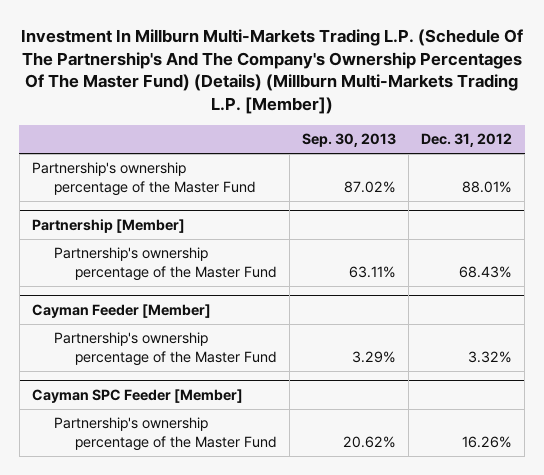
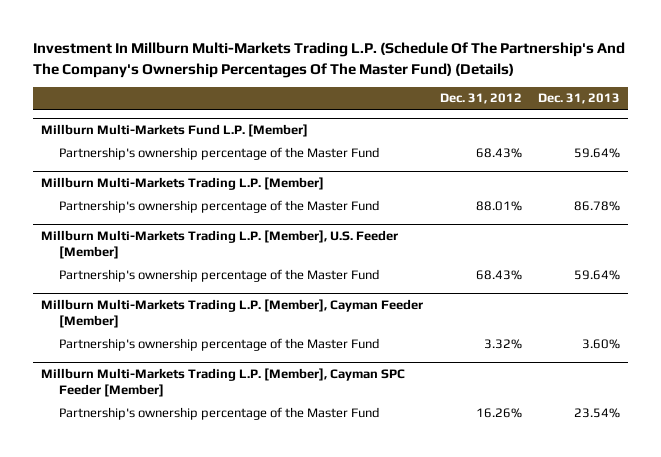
- Investment In Millburn Multi-Markets Trading L.P. (Schedule Of The Partnership's And The Company's Ownership Percentages Of The Master Fund) (Details) (Millburn Multi-Markets Trading L.P. [Member])
+ Investment In Millburn Multi-Markets Trading L.P. (Schedule Of The Partnership's And The Company's Ownership Percentages Of The Master Fund) (Details)
- | Sep. 30, 2013 | Dec. 31, 2012
+ | Dec. 31, 2012 | Dec. 31, 2013
+ Millburn Multi-Markets Fund L.P. [Member]
+ Partnership's ownership percentage of the Master Fund | 68.43% | 59.64%
+ Millburn Multi-Markets Trading L.P. [Member]
- Partnership [Member]
+ Millburn Multi-Markets Trading L.P. [Member], U.S. Feeder [Member]
- Cayman Feeder [Member]
+ Millburn Multi-Markets Trading L.P. [Member], Cayman Feeder [Member]
- Cayman SPC Feeder [Member]
+ Millburn Multi-Markets Trading L.P. [Member], Cayman SPC Feeder [Member]

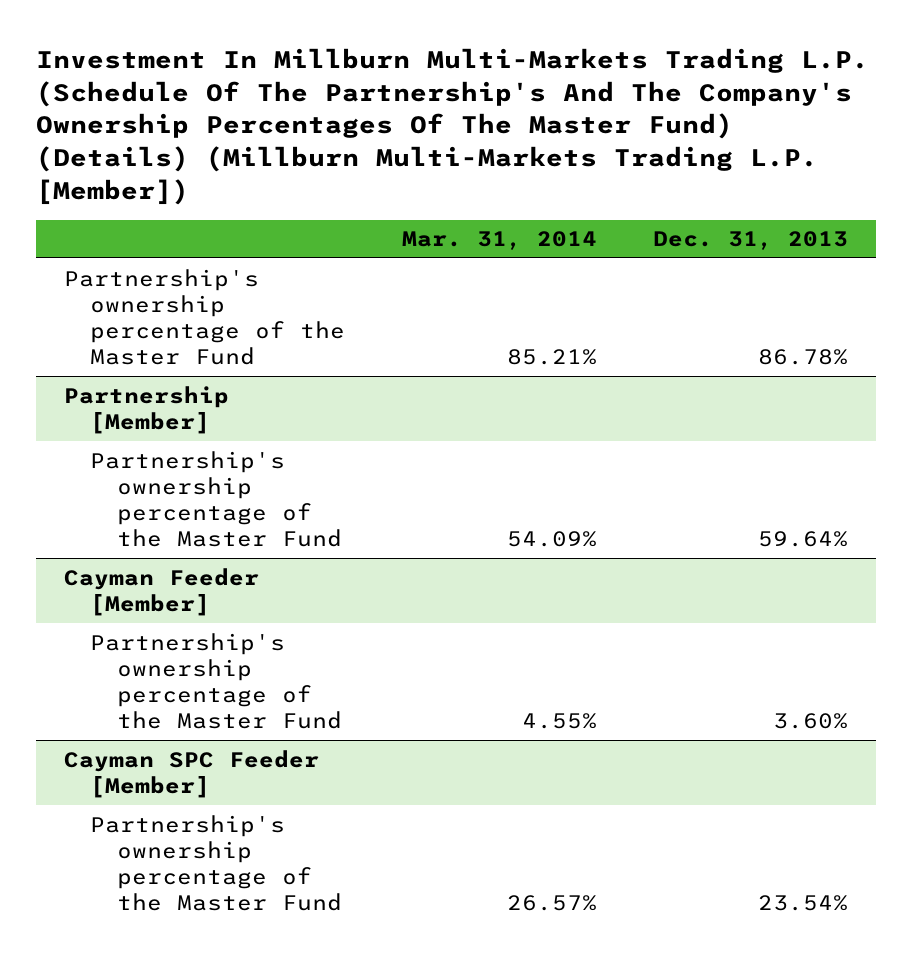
- Investment In Millburn Multi-Markets Trading L.P. (Schedule Of The Partnership's And The Company's Ownership Percentages Of The Master Fund) (Details)
+ Investment In Millburn Multi-Markets Trading L.P. (Schedule Of The Partnership's And The Company's Ownership Percentages Of The Master Fund) (Details) (Millburn Multi-Markets Trading L.P. [Member])
- | Dec. 31, 2012 | Dec. 31, 2013
+ | Mar. 31, 2014 | Dec. 31, 2013
- Millburn Multi-Markets Fund L.P. [Member]
- Partnership's ownership percentage of the Master Fund | 68.43% | 59.64%
- Millburn Multi-Markets Trading L.P. [Member]
- Millburn Multi-Markets Trading L.P. [Member], U.S. Feeder [Member]
+ Partnership [Member]
- Millburn Multi-Markets Trading L.P. [Member], Cayman Feeder [Member]
+ Cayman Feeder [Member]
- Millburn Multi-Markets Trading L.P. [Member], Cayman SPC Feeder [Member]
+ Cayman SPC Feeder [Member]

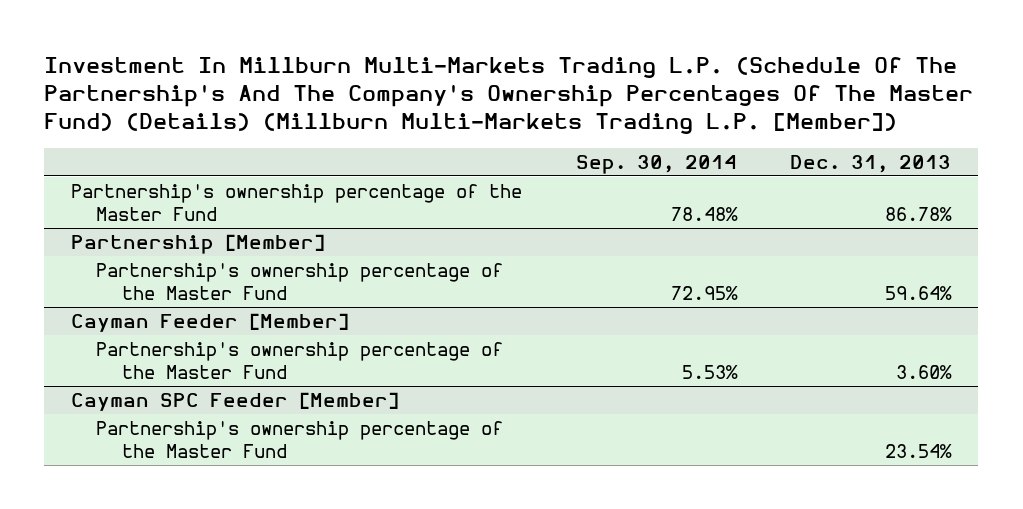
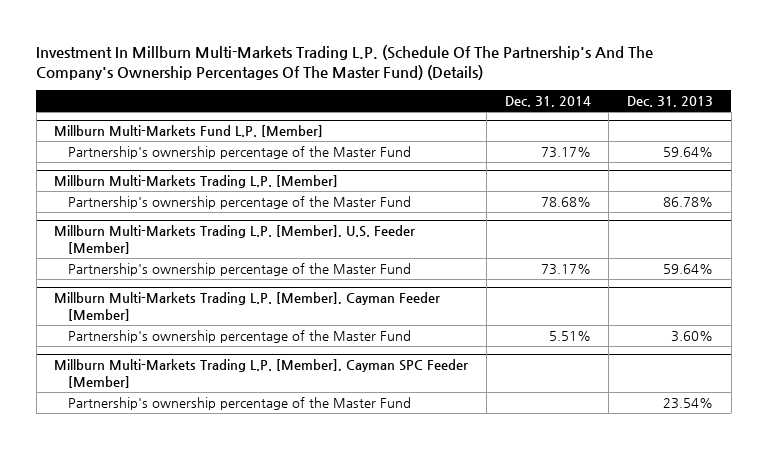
- Investment In Millburn Multi-Markets Trading L.P. (Schedule Of The Partnership's And The Company's Ownership Percentages Of The Master Fund) (Details) (Millburn Multi-Markets Trading L.P. [Member])
+ Investment In Millburn Multi-Markets Trading L.P. (Schedule Of The Partnership's And The Company's Ownership Percentages Of The Master Fund) (Details)
- | Sep. 30, 2014 | Dec. 31, 2013
+ | Dec. 31, 2014 | Dec. 31, 2013
+ Millburn Multi-Markets Fund L.P. [Member]
+ Partnership's ownership percentage of the Master Fund | 73.17% | 59.64%
+ Millburn Multi-Markets Trading L.P. [Member]
- Partnership [Member]
+ Millburn Multi-Markets Trading L.P. [Member], U.S. Feeder [Member]
- Cayman Feeder [Member]
+ Millburn Multi-Markets Trading L.P. [Member], Cayman Feeder [Member]
- Cayman SPC Feeder [Member]
+ Millburn Multi-Markets Trading L.P. [Member], Cayman SPC Feeder [Member]

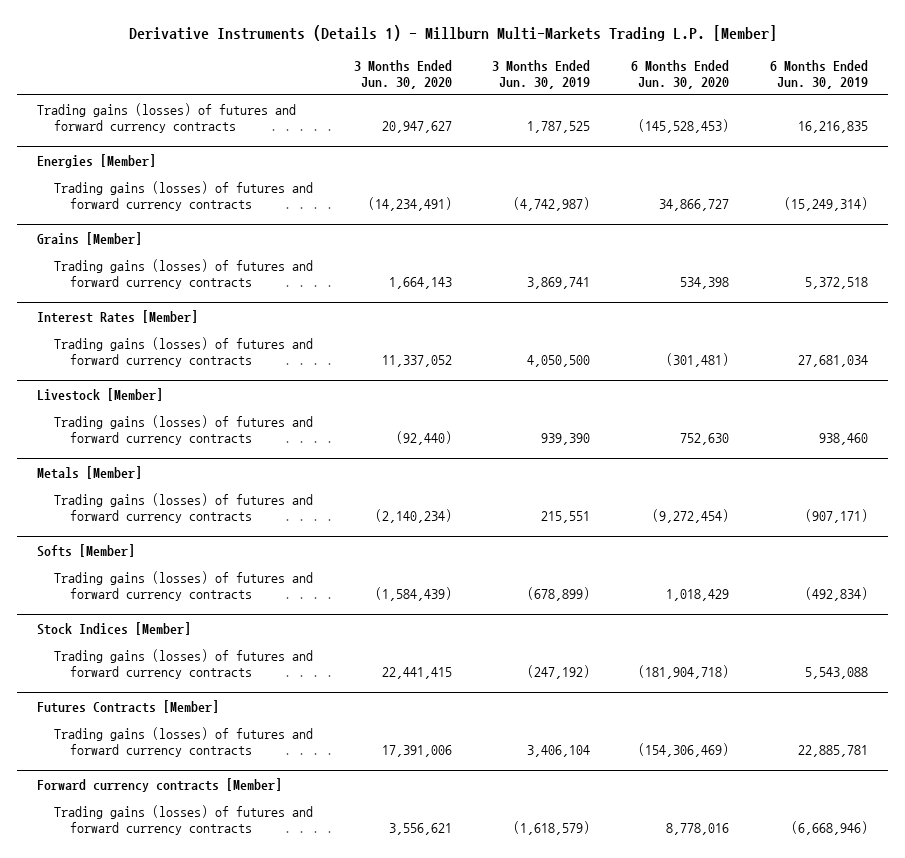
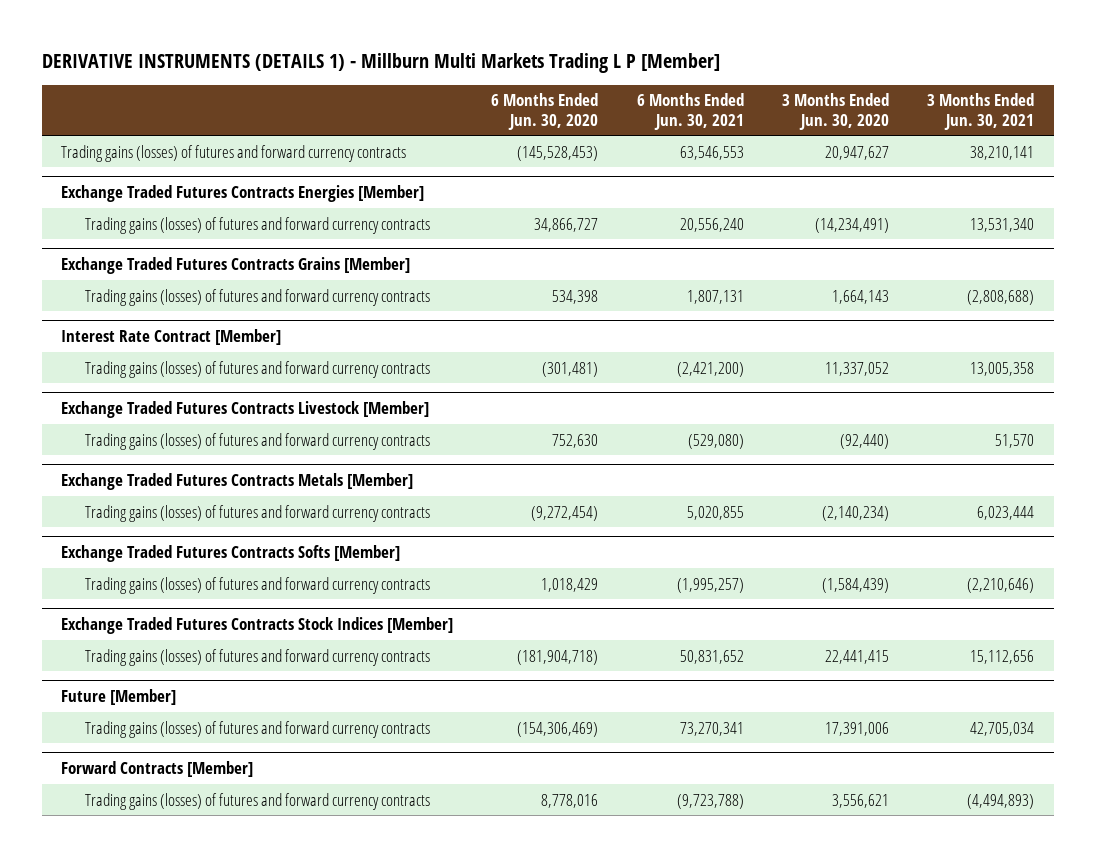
- Derivative Instruments (Details 1) - Millburn Multi-Markets Trading L.P. [Member]
+ DERIVATIVE INSTRUMENTS (DETAILS 1) - Millburn Multi Markets Trading L P [Member]
- | 3 Months Ended Jun. 30, 2020 | 3 Months Ended Jun. 30, 2019 | 6 Months Ended Jun. 30, 2020 | 6 Months Ended Jun. 30, 2019
+ | 6 Months Ended Jun. 30, 2020 | 6 Months Ended Jun. 30, 2021 | 3 Months Ended Jun. 30, 2020 | 3 Months Ended Jun. 30, 2021
- Energies [Member]
+ Exchange Traded Futures Contracts Energies [Member]
- Grains [Member]
+ Exchange Traded Futures Contracts Grains [Member]
- Interest Rates [Member]
+ Interest Rate Contract [Member]
- Livestock [Member]
+ Exchange Traded Futures Contracts Livestock [Member]
- Metals [Member]
+ Exchange Traded Futures Contracts Metals [Member]
- Softs [Member]
+ Exchange Traded Futures Contracts Softs [Member]
- Stock Indices [Member]
+ Exchange Traded Futures Contracts Stock Indices [Member]
- Futures Contracts [Member]
+ Future [Member]
- Forward currency contracts [Member]
+ Forward Contracts [Member]

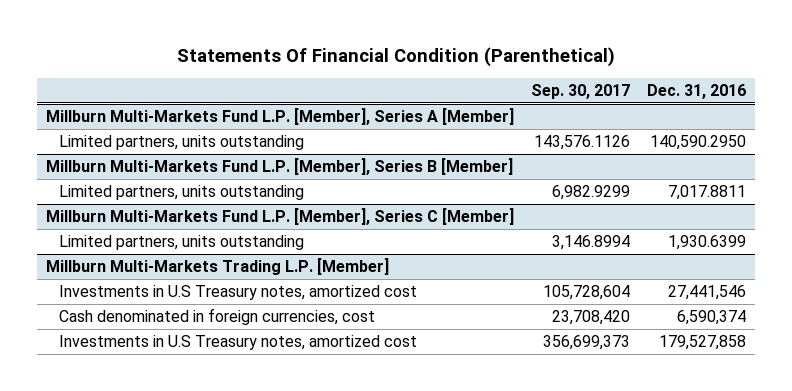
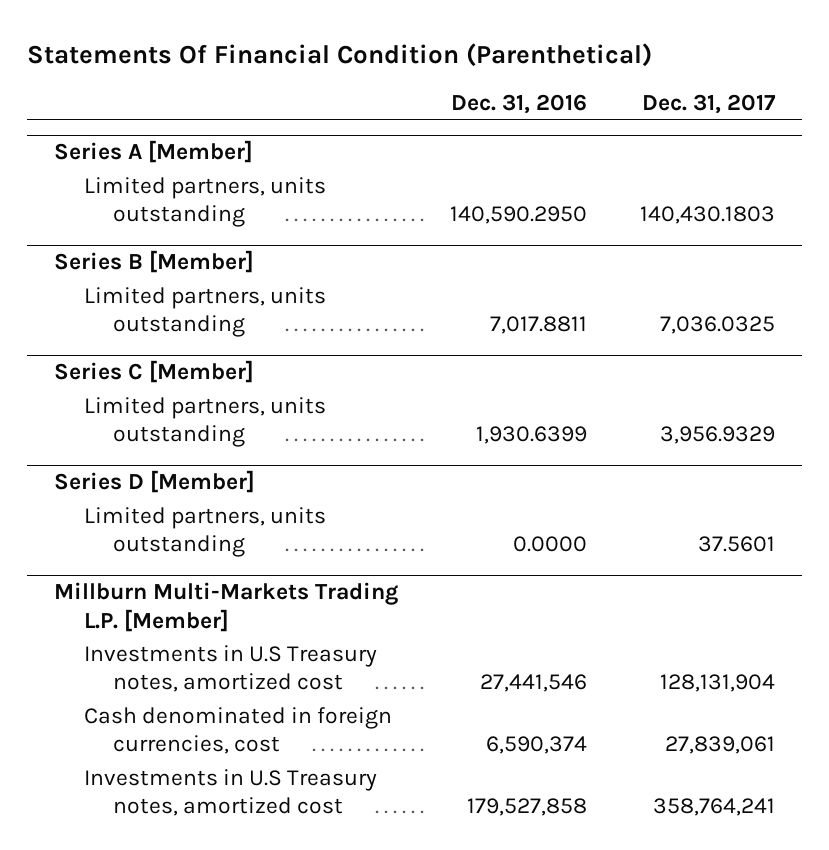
- | Sep. 30, 2017 | Dec. 31, 2016
+ | Dec. 31, 2016 | Dec. 31, 2017
- Millburn Multi-Markets Fund L.P. [Member], Series A [Member]
+ Series A [Member]
- Millburn Multi-Markets Fund L.P. [Member], Series B [Member]
+ Series B [Member]
- Millburn Multi-Markets Fund L.P. [Member], Series C [Member]
+ Series C [Member]
+ Series D [Member]
+ Limited partners, units outstanding | 0.0000 | 37.5601

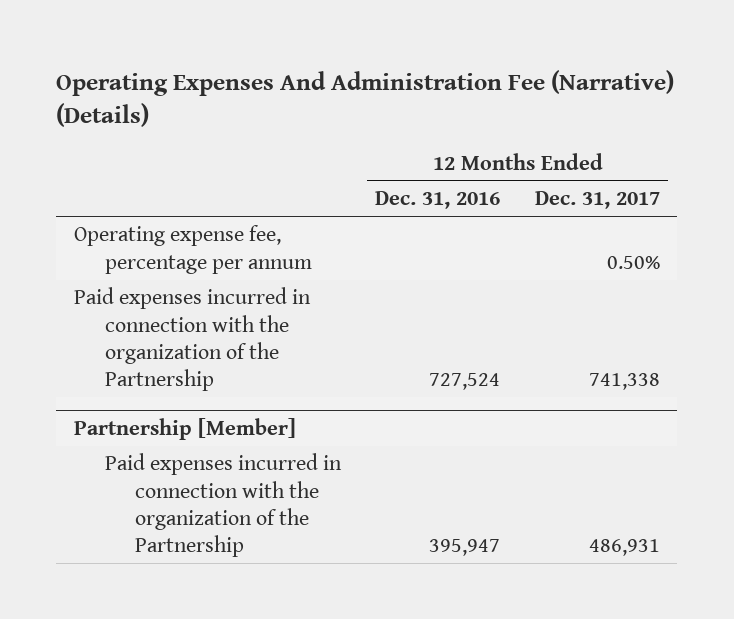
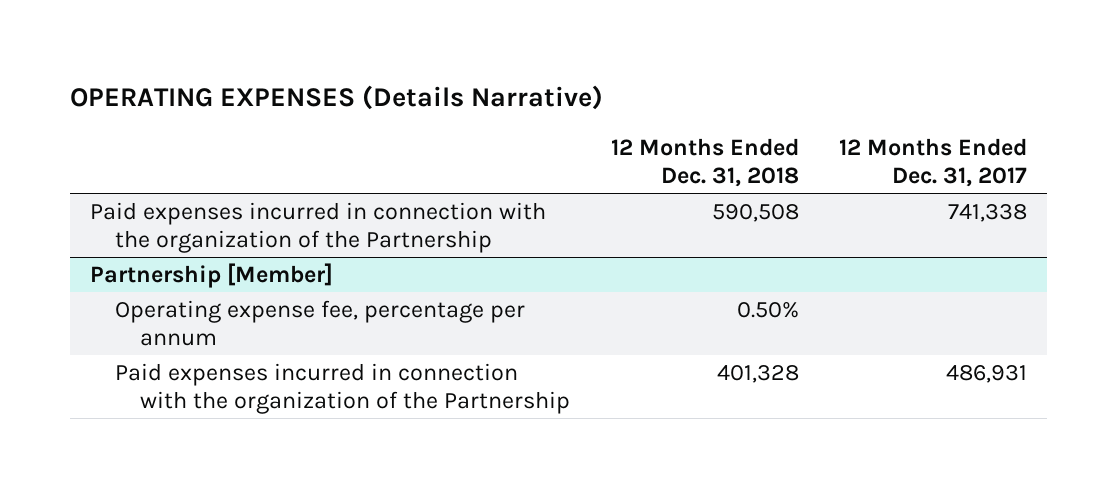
- Operating Expenses And Administration Fee (Narrative) (Details)
+ OPERATING EXPENSES (Details Narrative)
- | 12 Months Ended Dec. 31, 2016 | 12 Months Ended Dec. 31, 2017
+ | 12 Months Ended Dec. 31, 2018 | 12 Months Ended Dec. 31, 2017
- Operating expense fee, percentage per annum | | 0.50%
@ Partnership [Member]
+ Operating expense fee, percentage per annum | 0.50% |

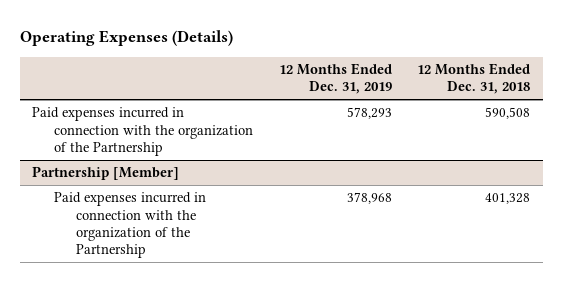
- OPERATING EXPENSES (Details Narrative)
+ Operating Expenses (Details)
- | 12 Months Ended Dec. 31, 2018 | 12 Months Ended Dec. 31, 2017
+ | 12 Months Ended Dec. 31, 2019 | 12 Months Ended Dec. 31, 2018
@ Partnership [Member]
- Operating expense fee, percentage per annum | 0.50% |

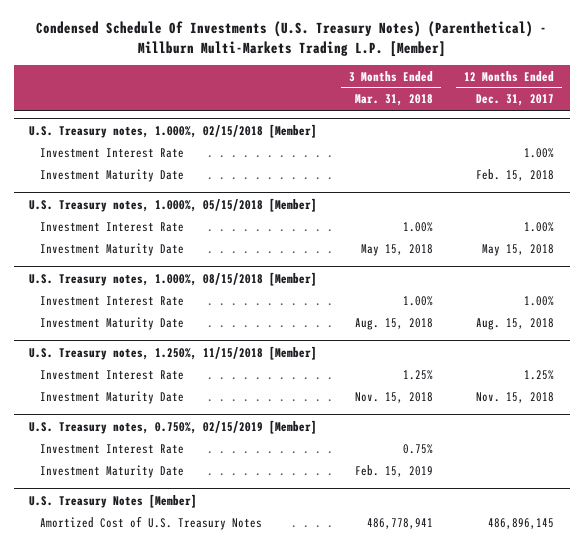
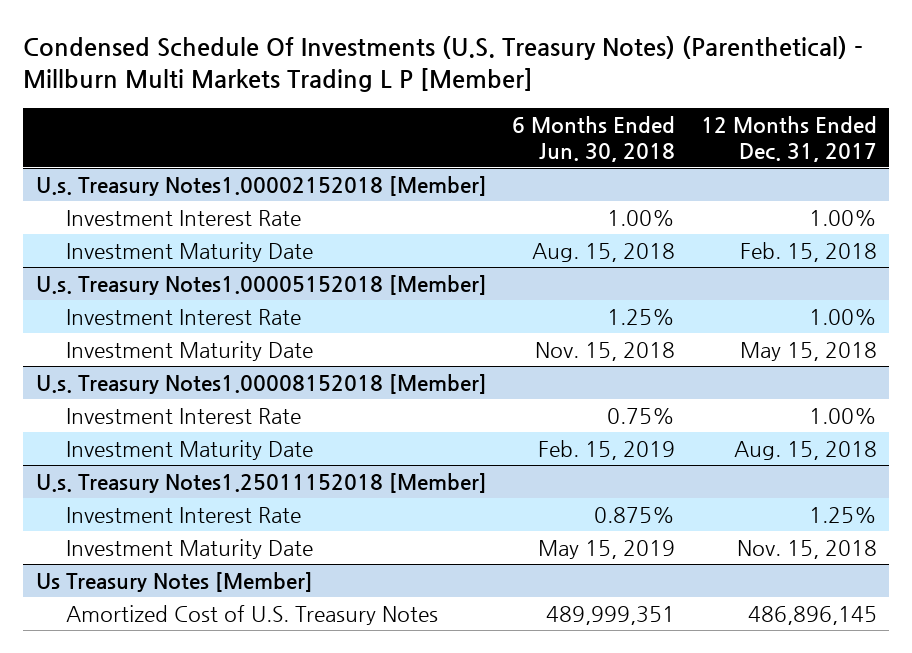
- Condensed Schedule Of Investments (U.S. Treasury Notes) (Parenthetical) - Millburn Multi-Markets Trading L.P. [Member]
+ Condensed Schedule Of Investments (U.S. Treasury Notes) (Parenthetical) - Millburn Multi Markets Trading L P [Member]
- | 3 Months Ended Mar. 31, 2018 | 12 Months Ended Dec. 31, 2017
+ | 6 Months Ended Jun. 30, 2018 | 12 Months Ended Dec. 31, 2017
- U.S. Treasury notes, 1.000%, 02/15/2018 [Member]
+ U.s. Treasury Notes1.00002152018 [Member]
- U.S. Treasury notes, 1.000%, 05/15/2018 [Member]
+ U.s. Treasury Notes1.00005152018 [Member]
- U.S. Treasury notes, 1.000%, 08/15/2018 [Member]
+ U.s. Treasury Notes1.00008152018 [Member]
- U.S. Treasury notes, 1.250%, 11/15/2018 [Member]
+ U.s. Treasury Notes1.25011152018 [Member]
- U.S. Treasury notes, 0.750%, 02/15/2019 [Member]
- Investment Interest Rate | 0.75% |
- Investment Maturity Date | Feb. 15, 2019 |
- U.S. Treasury Notes [Member]
+ Us Treasury Notes [Member]

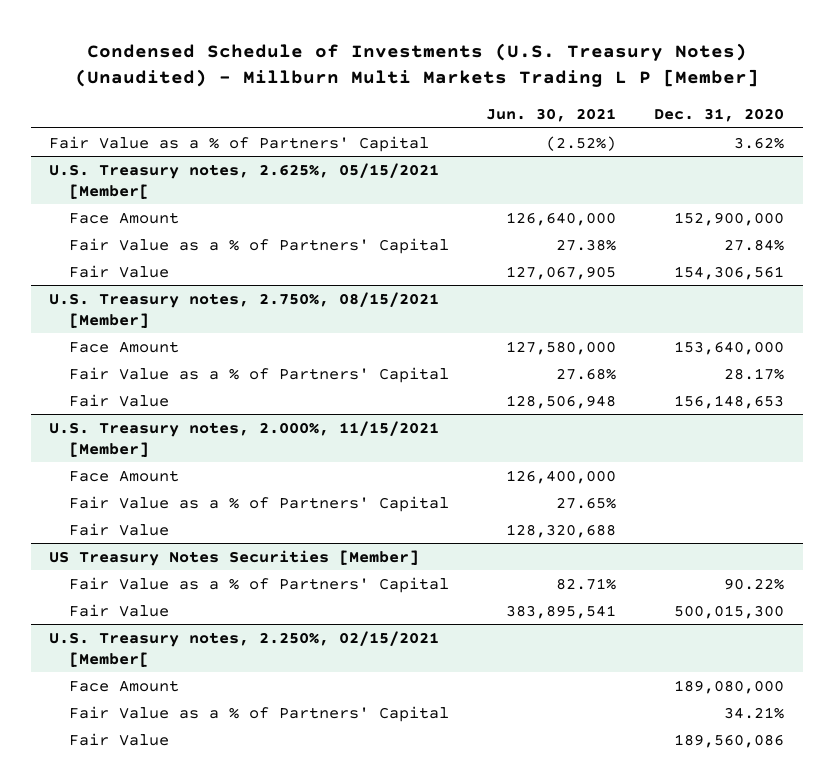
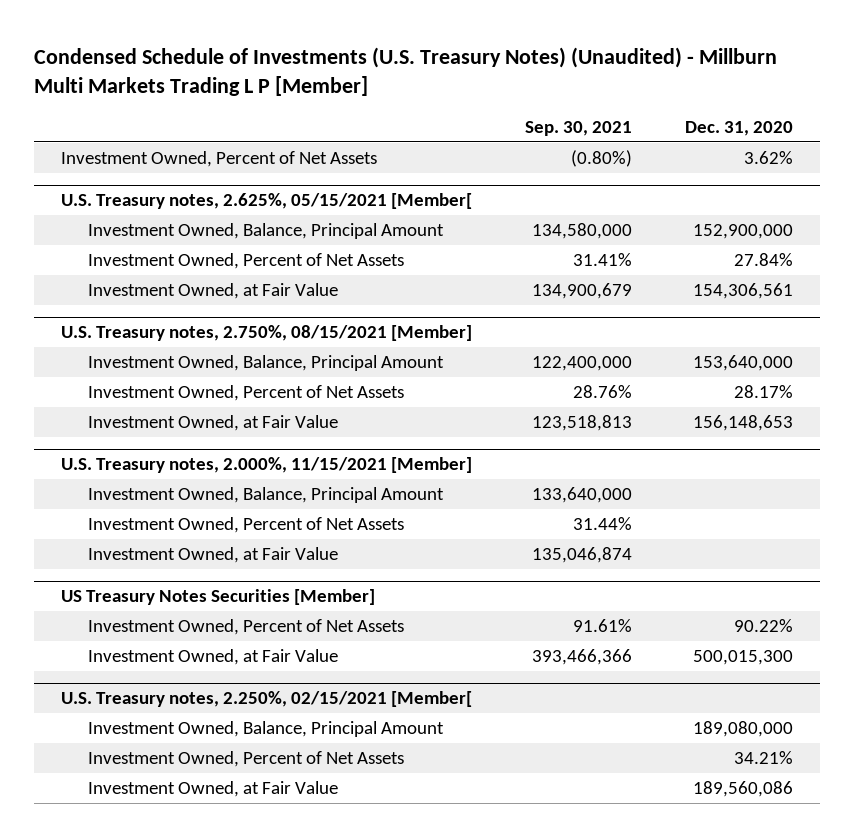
- | Jun. 30, 2021 | Dec. 31, 2020
+ | Sep. 30, 2021 | Dec. 31, 2020
- Fair Value as a % of Partners' Capital | (2.52%) | 3.62%
+ Investment Owned, Percent of Net Assets | (0.80%) | 3.62%
@ U.S. Treasury notes, 2.625%, 05/15/2021 [Member[
- Face Amount | 126,640,000 | 152,900,000
- Fair Value as a % of Partners' Capital | 27.38% | 27.84%
- Fair Value | 127,067,905 | 154,306,561
+ Investment Owned, Balance, Principal Amount | 134,580,000 | 152,900,000
+ Investment Owned, Percent of Net Assets | 31.41% | 27.84%
+ Investment Owned, at Fair Value | 134,900,679 | 154,306,561
@ U.S. Treasury notes, 2.750%, 08/15/2021 [Member]
- Face Amount | 127,580,000 | 153,640,000
- Fair Value as a % of Partners' Capital | 27.68% | 28.17%
- Fair Value | 128,506,948 | 156,148,653
+ Investment Owned, Balance, Principal Amount | 122,400,000 | 153,640,000
+ Investment Owned, Percent of Net Assets | 28.76% | 28.17%
+ Investment Owned, at Fair Value | 123,518,813 | 156,148,653
@ U.S. Treasury notes, 2.000%, 11/15/2021 [Member]
- Face Amount | 126,400,000 |
- Fair Value as a % of Partners' Capital | 27.65% |
- Fair Value | 128,320,688 |
+ Investment Owned, Balance, Principal Amount | 133,640,000 |
+ Investment Owned, Percent of Net Assets | 31.44% |
+ Investment Owned, at Fair Value | 135,046,874 |
@ US Treasury Notes Securities [Member]
- Fair Value as a % of Partners' Capital | 82.71% | 90.22%
- Fair Value | 383,895,541 | 500,015,300
+ Investment Owned, Percent of Net Assets | 91.61% | 90.22%
+ Investment Owned, at Fair Value | 393,466,366 | 500,015,300
@ U.S. Treasury notes, 2.250%, 02/15/2021 [Member[
- Face Amount | | 189,080,000
- Fair Value as a % of Partners' Capital | | 34.21%
- Fair Value | | 189,560,086
+ Investment Owned, Balance, Principal Amount | | 189,080,000
+ Investment Owned, Percent of Net Assets | | 34.21%
+ Investment Owned, at Fair Value | | 189,560,086

